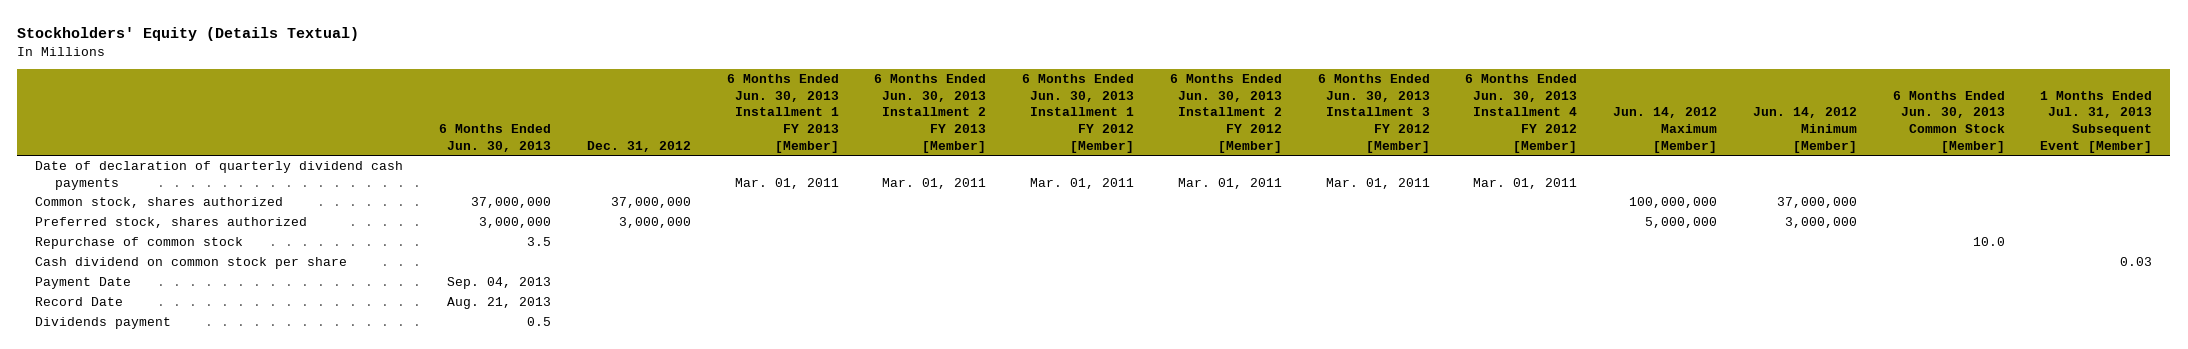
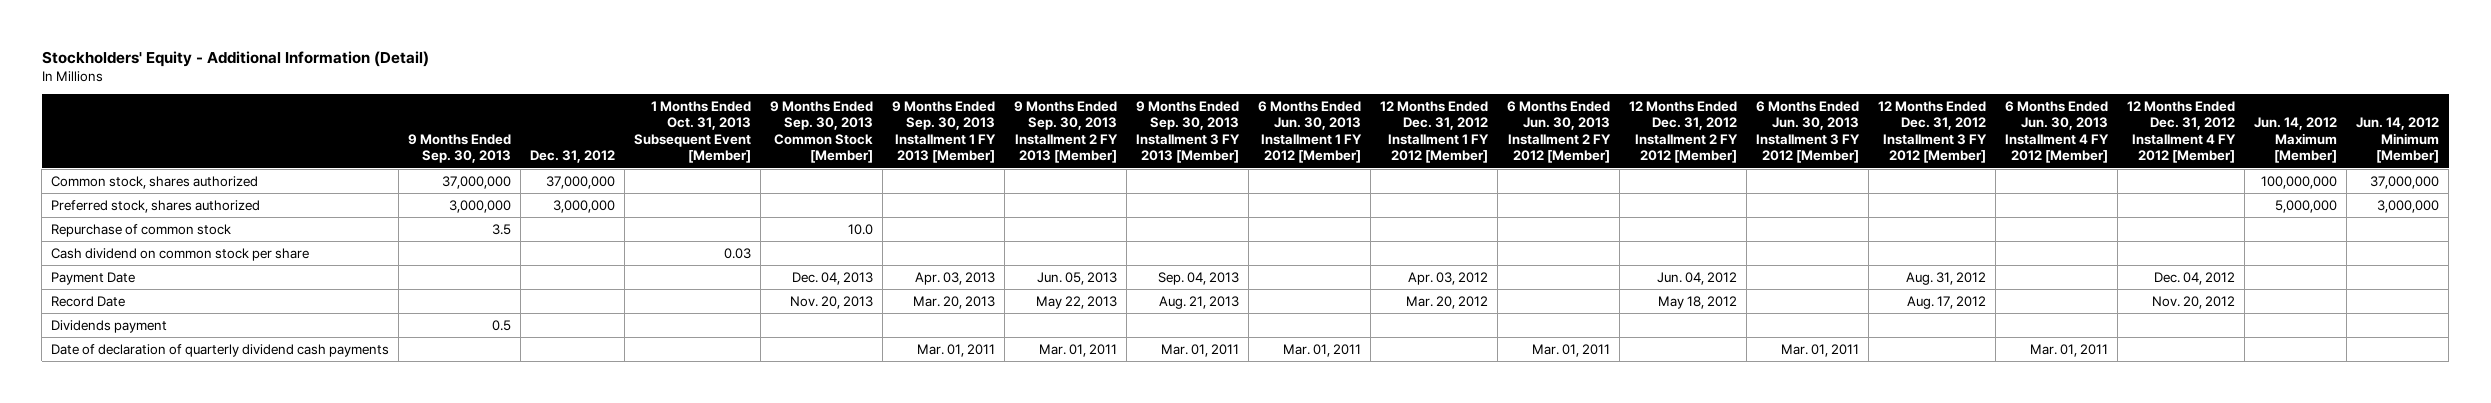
- Stockholders' Equity (Details Textual)
+ Stockholders' Equity - Additional Information (Detail)
- | 6 Months Ended Jun. 30, 2013 | Dec. 31, 2012 | 6 Months Ended Jun. 30, 2013 Installment 1 FY 2013 [Member] | 6 Months Ended Jun. 30, 2013 Installment 2 FY 2013 [Member] | 6 Months Ended Jun. 30, 2013 Installment 1 FY 2012 [Member] | 6 Months Ended Jun. 30, 2013 Installment 2 FY 2012 [Member] | 6 Months Ended Jun. 30, 2013 Installment 3 FY 2012 [Member] | 6 Months Ended Jun. 30, 2013 Installment 4 FY 2012 [Member] | Jun. 14, 2012 Maximum [Member] | Jun. 14, 2012 Minimum [Member] | 6 Months Ended Jun. 30, 2013 Common Stock [Member] | 1 Months Ended Jul. 31, 2013 Subsequent Event [Member]
+ | 9 Months Ended Sep. 30, 2013 | Dec. 31, 2012 | 1 Months Ended Oct. 31, 2013 Subsequent Event [Member] | 9 Months Ended Sep. 30, 2013 Common Stock [Member] | 9 Months Ended Sep. 30, 2013 Installment 1 FY 2013 [Member] | 9 Months Ended Sep. 30, 2013 Installment 2 FY 2013 [Member] | 9 Months Ended Sep. 30, 2013 Installment 3 FY 2013 [Member] | 6 Months Ended Jun. 30, 2013 Installment 1 FY 2012 [Member] | 12 Months Ended Dec. 31, 2012 Installment 1 FY 2012 [Member] | 6 Months Ended Jun. 30, 2013 Installment 2 FY 2012 [Member] | 12 Months Ended Dec. 31, 2012 Installment 2 FY 2012 [Member] | 6 Months Ended Jun. 30, 2013 Installment 3 FY 2012 [Member] | 12 Months Ended Dec. 31, 2012 Installment 3 FY 2012 [Member] | 6 Months Ended Jun. 30, 2013 Installment 4 FY 2012 [Member] | 12 Months Ended Dec. 31, 2012 Installment 4 FY 2012 [Member] | Jun. 14, 2012 Maximum [Member] | Jun. 14, 2012 Minimum [Member]
moved down: Date of declaration of quarterly dividend cash payments | | | | | Mar. 01, 2011 | Mar. 01, 2011 | Mar. 01, 2011 | Mar. 01, 2011 | | Mar. 01, 2011 | | Mar. 01, 2011 | | Mar. 01, 2011 | | |

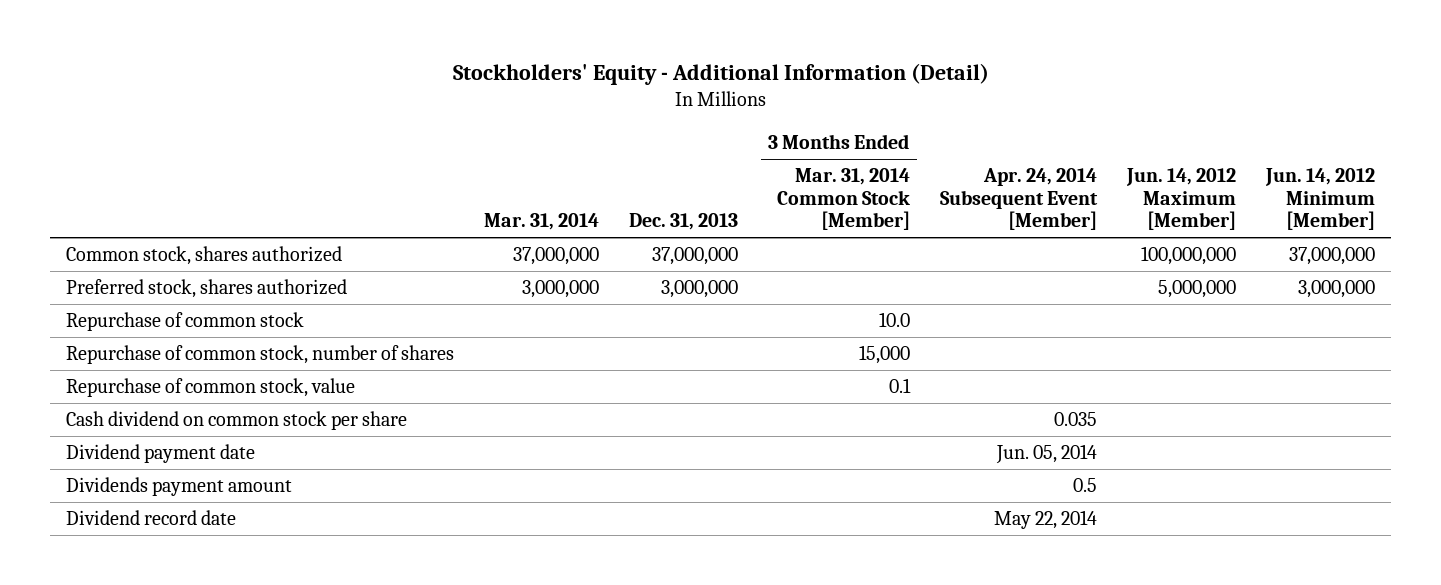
- | 9 Months Ended Sep. 30, 2013 | Dec. 31, 2012 | 1 Months Ended Oct. 31, 2013 Subsequent Event [Member] | 9 Months Ended Sep. 30, 2013 Common Stock [Member] | 9 Months Ended Sep. 30, 2013 Installment 1 FY 2013 [Member] | 9 Months Ended Sep. 30, 2013 Installment 2 FY 2013 [Member] | 9 Months Ended Sep. 30, 2013 Installment 3 FY 2013 [Member] | 6 Months Ended Jun. 30, 2013 Installment 1 FY 2012 [Member] | 12 Months Ended Dec. 31, 2012 Installment 1 FY 2012 [Member] | 6 Months Ended Jun. 30, 2013 Installment 2 FY 2012 [Member] | 12 Months Ended Dec. 31, 2012 Installment 2 FY 2012 [Member] | 6 Months Ended Jun. 30, 2013 Installment 3 FY 2012 [Member] | 12 Months Ended Dec. 31, 2012 Installment 3 FY 2012 [Member] | 6 Months Ended Jun. 30, 2013 Installment 4 FY 2012 [Member] | 12 Months Ended Dec. 31, 2012 Installment 4 FY 2012 [Member] | Jun. 14, 2012 Maximum [Member] | Jun. 14, 2012 Minimum [Member]
+ | Mar. 31, 2014 | Dec. 31, 2013 | 3 Months Ended Mar. 31, 2014 Common Stock [Member] | Apr. 24, 2014 Subsequent Event [Member] | Jun. 14, 2012 Maximum [Member] | Jun. 14, 2012 Minimum [Member]
+ Repurchase of common stock, number of shares | | | 15,000 | | |
+ Repurchase of common stock, value | | | 0.1 | | |
- Payment Date | | | | Dec. 04, 2013 | Apr. 03, 2013 | Jun. 05, 2013 | Sep. 04, 2013 | | Apr. 03, 2012 | | Jun. 04, 2012 | | Aug. 31, 2012 | | Dec. 04, 2012 | |
- Record Date | | | | Nov. 20, 2013 | Mar. 20, 2013 | May 22, 2013 | Aug. 21, 2013 | | Mar. 20, 2012 | | May 18, 2012 | | Aug. 17, 2012 | | Nov. 20, 2012 | |
- Dividends payment | 0.5 | | | | | | | | | | | | | | | |
- Date of declaration of quarterly dividend cash payments | | | | | Mar. 01, 2011 | Mar. 01, 2011 | Mar. 01, 2011 | Mar. 01, 2011 | | Mar. 01, 2011 | | Mar. 01, 2011 | | Mar. 01, 2011 | | |
+ Dividend payment date | | | | Jun. 05, 2014 | |
+ Dividends payment amount | | | | 0.5 | |
+ Dividend record date | | | | May 22, 2014 | |

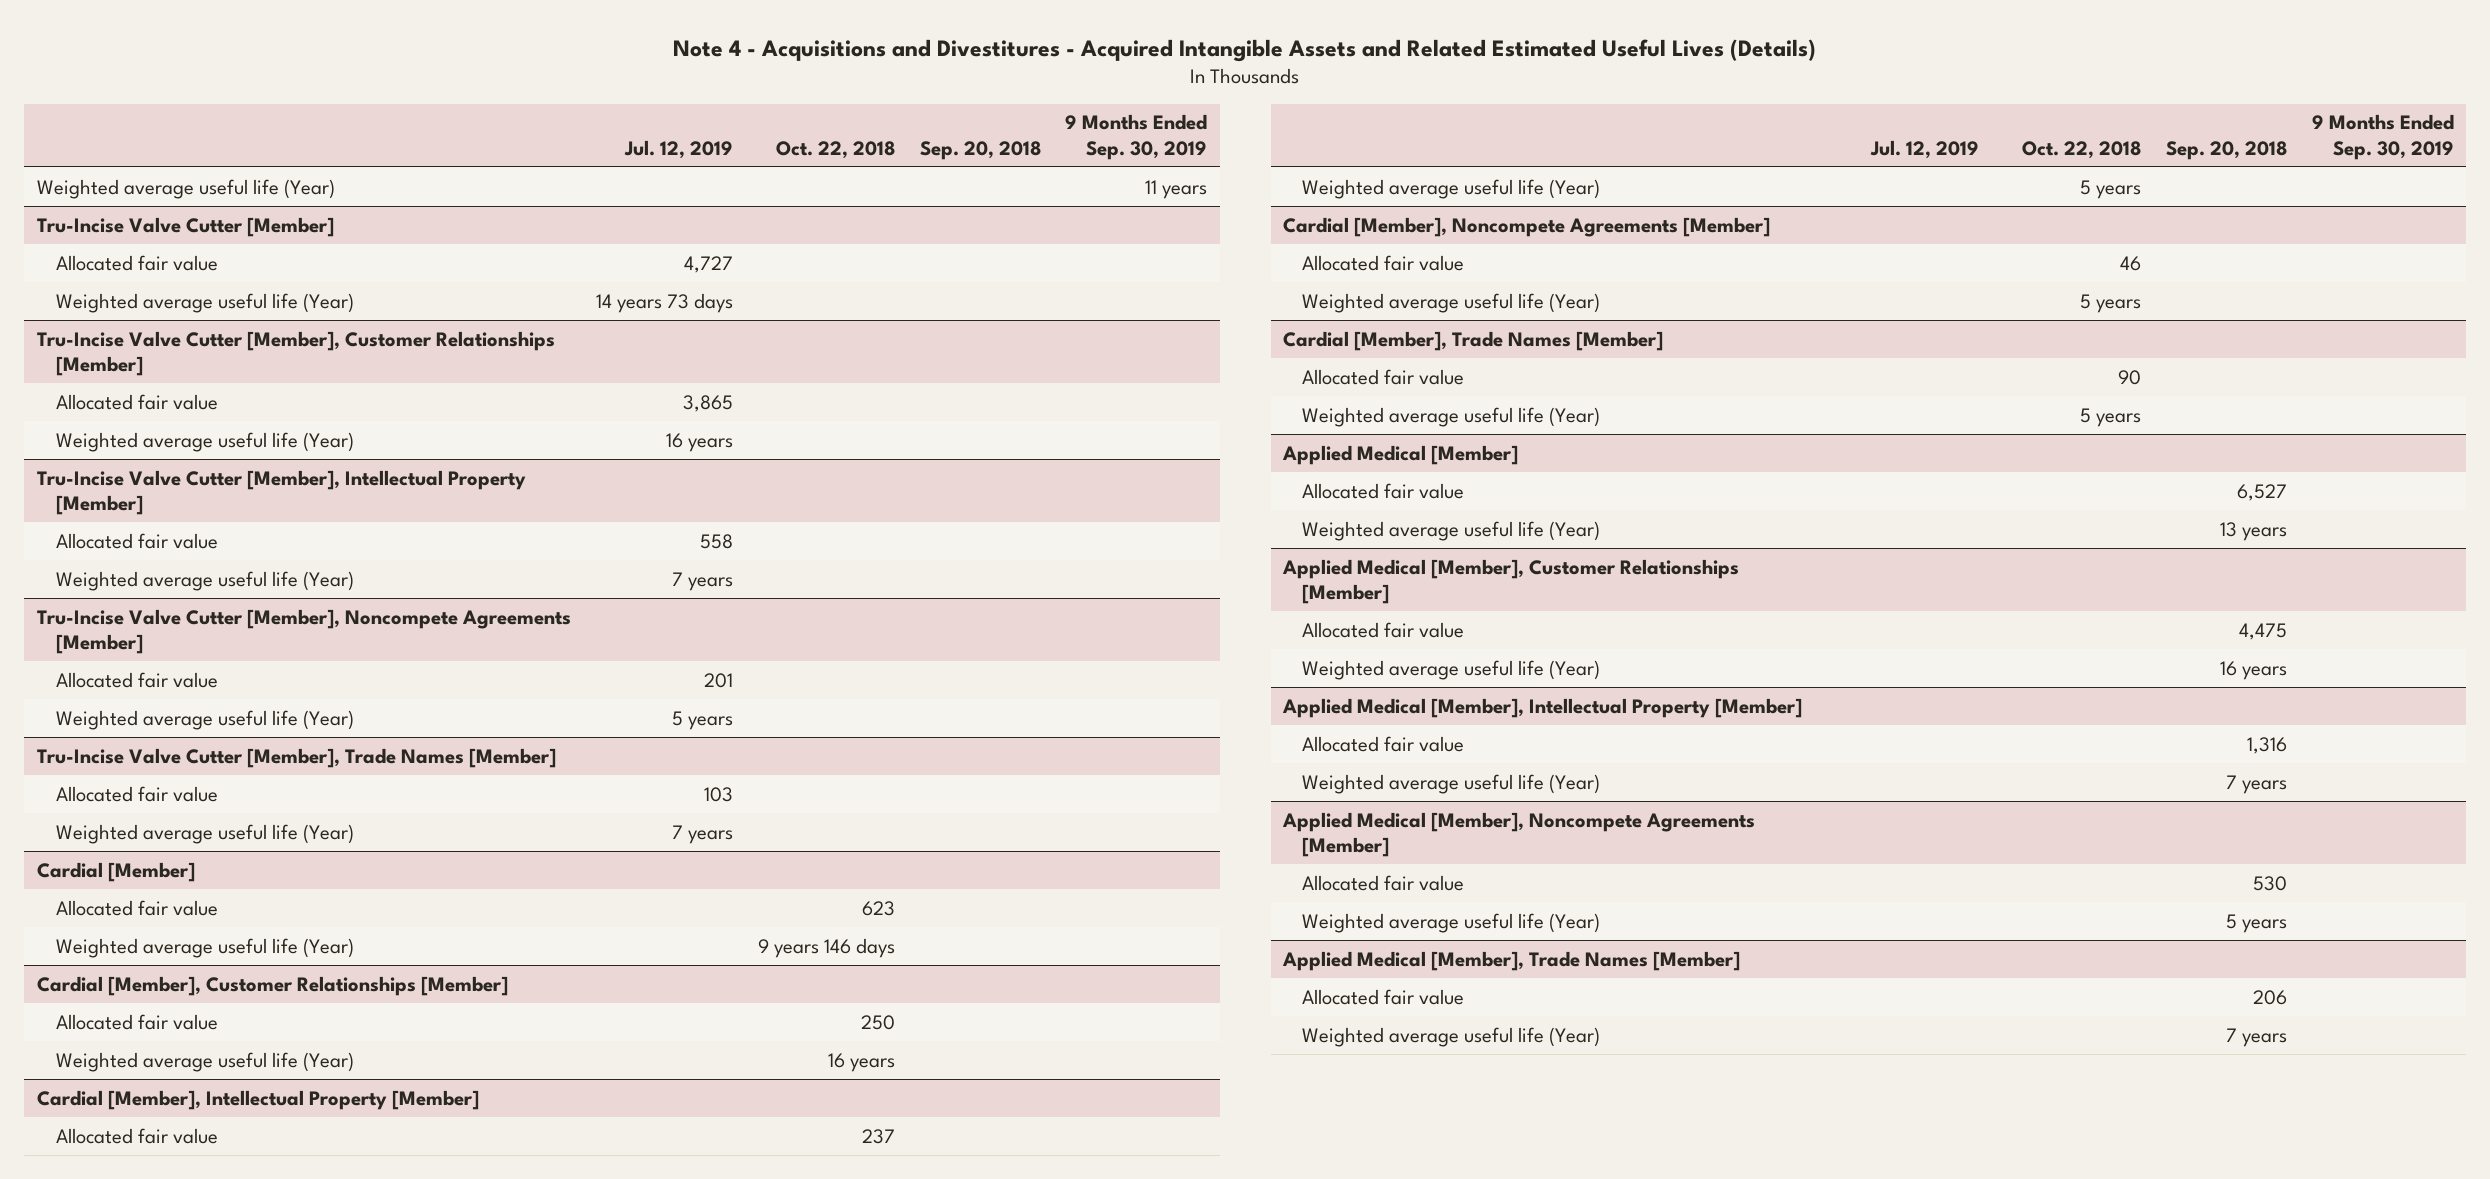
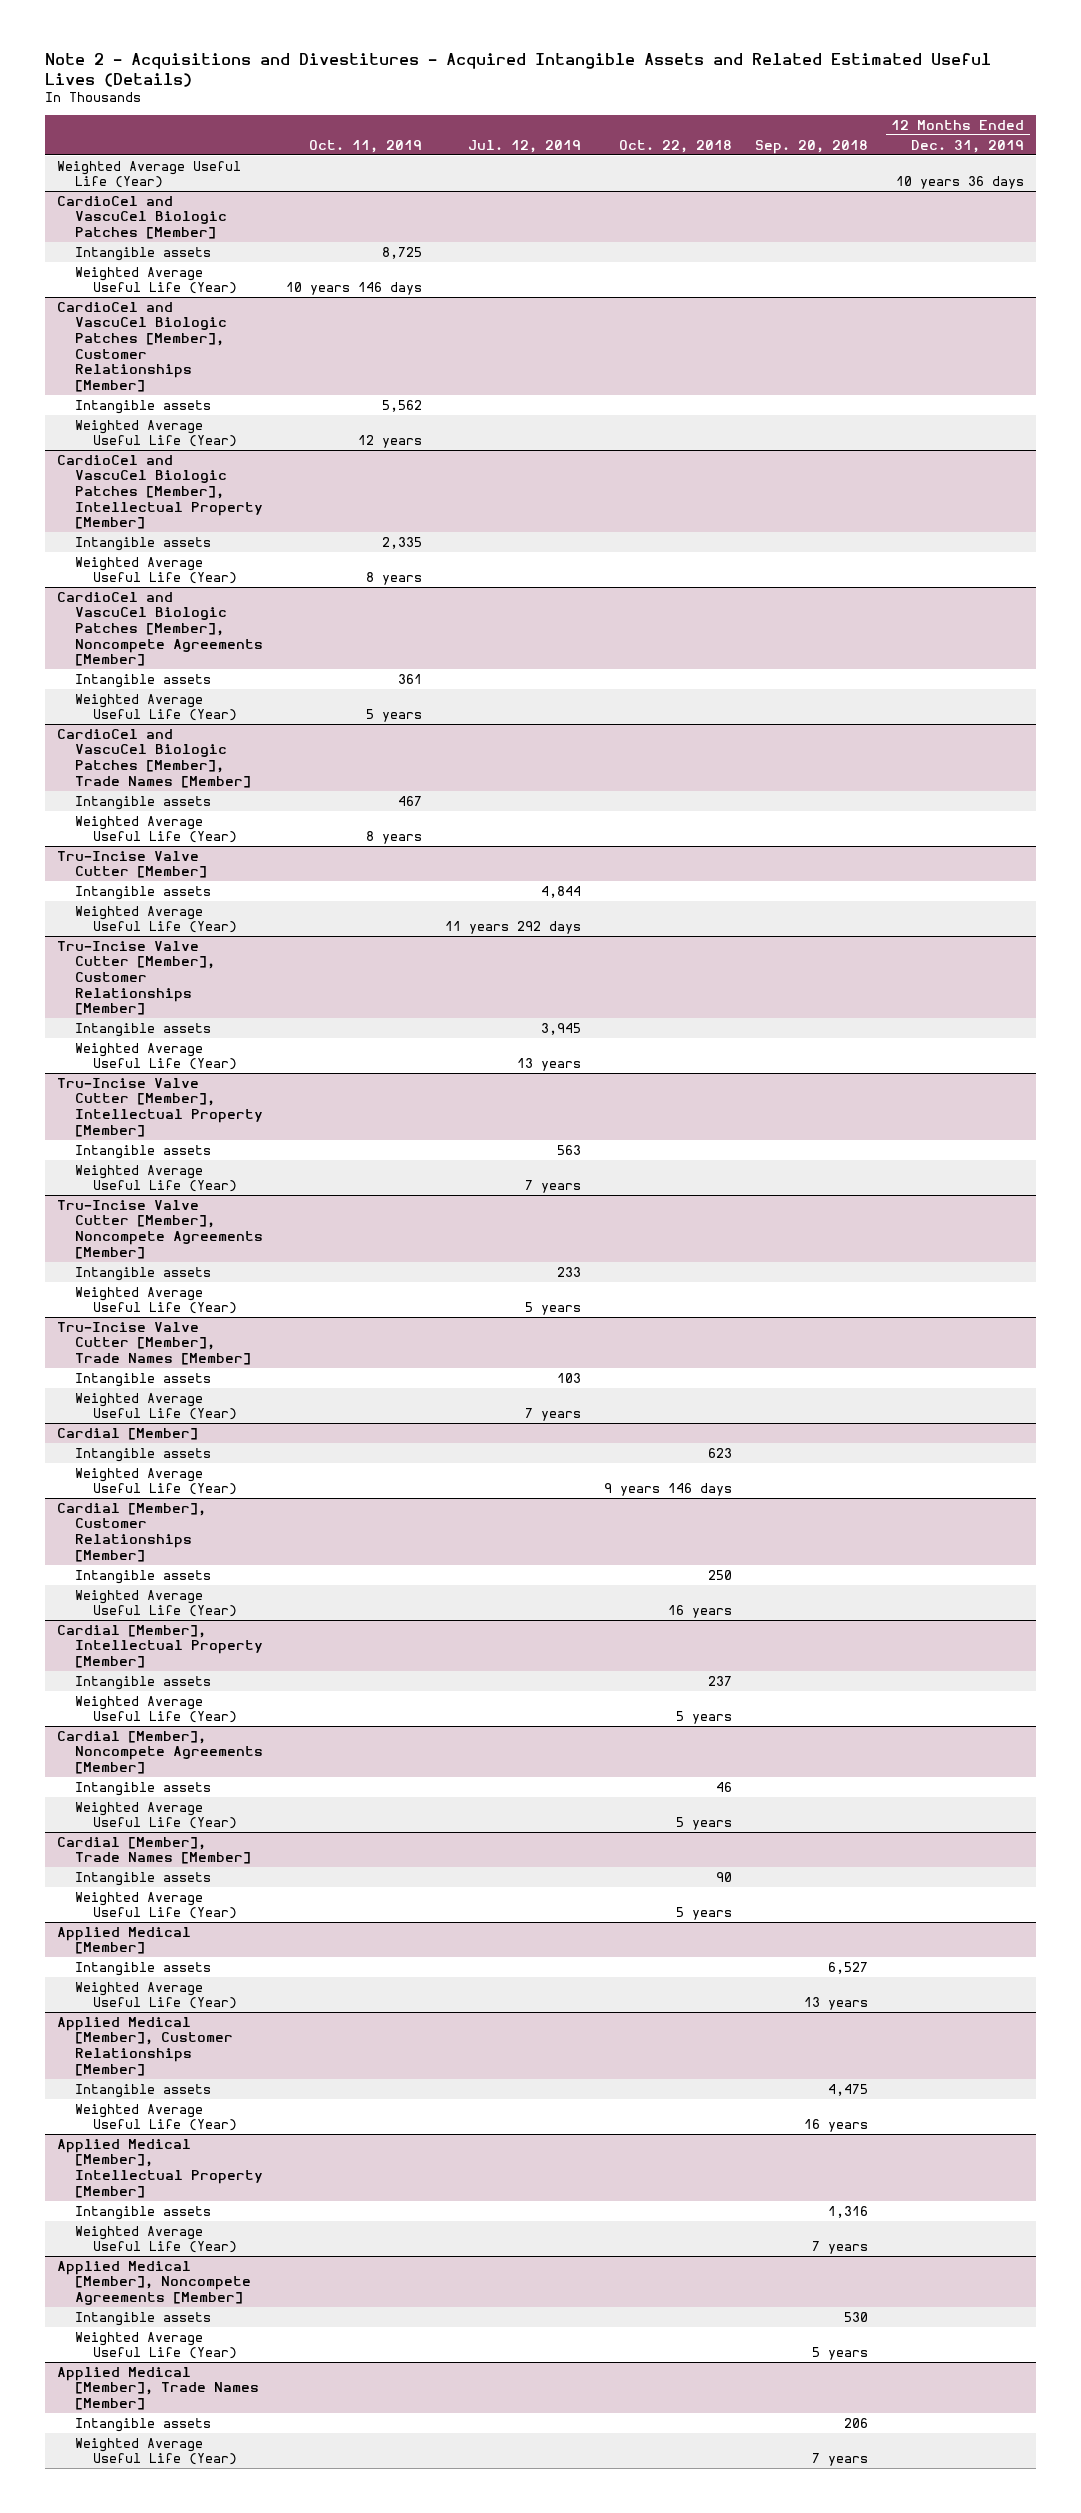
- Note 4 - Acquisitions and Divestitures - Acquired Intangible Assets and Related Estimated Useful Lives (Details)
+ Note 2 - Acquisitions and Divestitures - Acquired Intangible Assets and Related Estimated Useful Lives (Details)
- | Jul. 12, 2019 | Oct. 22, 2018 | Sep. 20, 2018 | 9 Months Ended Sep. 30, 2019
+ | Oct. 11, 2019 | Jul. 12, 2019 | Oct. 22, 2018 | Sep. 20, 2018 | 12 Months Ended Dec. 31, 2019
- Weighted average useful life (Year) | | | | 11 years
+ Weighted Average Useful Life (Year) | | | | | 10 years 36 days
+ CardioCel and VascuCel Biologic Patches [Member]
+ Intangible assets | 8,725 | | | |
+ Weighted Average Useful Life (Year) | 10 years 146 days | | | |
+ CardioCel and VascuCel Biologic Patches [Member], Customer Relationships [Member]
+ Intangible assets | 5,562 | | | |
+ Weighted Average Useful Life (Year) | 12 years | | | |
+ CardioCel and VascuCel Biologic Patches [Member], Intellectual Property [Member]
+ Intangible assets | 2,335 | | | |
+ Weighted Average Useful Life (Year) | 8 years | | | |
+ CardioCel and VascuCel Biologic Patches [Member], Noncompete Agreements [Member]
+ Intangible assets | 361 | | | |
+ Weighted Average Useful Life (Year) | 5 years | | | |
+ CardioCel and VascuCel Biologic Patches [Member], Trade Names [Member]
+ Intangible assets | 467 | | | |
+ Weighted Average Useful Life (Year) | 8 years | | | |
@ Tru-Incise Valve Cutter [Member]
- Allocated fair value | 4,727 | | |
- Weighted average useful life (Year) | 14 years 73 days | | |
+ Intangible assets | | 4,844 | | |
+ Weighted Average Useful Life (Year) | | 11 years 292 days | | |
@ Tru-Incise Valve Cutter [Member], Customer Relationships [Member]
- Allocated fair value | 3,865 | | |
- Weighted average useful life (Year) | 16 years | | |
+ Intangible assets | | 3,945 | | |
+ Weighted Average Useful Life (Year) | | 13 years | | |
@ Tru-Incise Valve Cutter [Member], Intellectual Property [Member]
- Allocated fair value | 558 | | |
- Weighted average useful life (Year) | 7 years | | |
+ Intangible assets | | 563 | | |
+ Weighted Average Useful Life (Year) | | 7 years | | |
@ Tru-Incise Valve Cutter [Member], Noncompete Agreements [Member]
- Allocated fair value | 201 | | |
- Weighted average useful life (Year) | 5 years | | |
+ Intangible assets | | 233 | | |
+ Weighted Average Useful Life (Year) | | 5 years | | |
@ Tru-Incise Valve Cutter [Member], Trade Names [Member]
- Allocated fair value | 103 | | |
- Weighted average useful life (Year) | 7 years | | |
+ Intangible assets | | 103 | | |
+ Weighted Average Useful Life (Year) | | 7 years | | |
@ Cardial [Member]
- Allocated fair value | | 623 | |
- Weighted average useful life (Year) | | 9 years 146 days | |
+ Intangible assets | | | 623 | |
+ Weighted Average Useful Life (Year) | | | 9 years 146 days | |
@ Cardial [Member], Customer Relationships [Member]
- Allocated fair value | | 250 | |
- Weighted average useful life (Year) | | 16 years | |
+ Intangible assets | | | 250 | |
+ Weighted Average Useful Life (Year) | | | 16 years | |
@ Cardial [Member], Intellectual Property [Member]
- Allocated fair value | | 237 | |
- Weighted average useful life (Year) | | 5 years | |
+ Intangible assets | | | 237 | |
+ Weighted Average Useful Life (Year) | | | 5 years | |
@ Cardial [Member], Noncompete Agreements [Member]
- Allocated fair value | | 46 | |
- Weighted average useful life (Year) | | 5 years | |
+ Intangible assets | | | 46 | |
+ Weighted Average Useful Life (Year) | | | 5 years | |
@ Cardial [Member], Trade Names [Member]
- Allocated fair value | | 90 | |
- Weighted average useful life (Year) | | 5 years | |
+ Intangible assets | | | 90 | |
+ Weighted Average Useful Life (Year) | | | 5 years | |
@ Applied Medical [Member]
- Allocated fair value | | | 6,527 |
- Weighted average useful life (Year) | | | 13 years |
+ Intangible assets | | | | 6,527 |
+ Weighted Average Useful Life (Year) | | | | 13 years |
@ Applied Medical [Member], Customer Relationships [Member]
- Allocated fair value | | | 4,475 |
- Weighted average useful life (Year) | | | 16 years |
+ Intangible assets | | | | 4,475 |
+ Weighted Average Useful Life (Year) | | | | 16 years |
@ Applied Medical [Member], Intellectual Property [Member]
- Allocated fair value | | | 1,316 |
- Weighted average useful life (Year) | | | 7 years |
+ Intangible assets | | | | 1,316 |
+ Weighted Average Useful Life (Year) | | | | 7 years |
@ Applied Medical [Member], Noncompete Agreements [Member]
- Allocated fair value | | | 530 |
- Weighted average useful life (Year) | | | 5 years |
+ Intangible assets | | | | 530 |
+ Weighted Average Useful Life (Year) | | | | 5 years |
@ Applied Medical [Member], Trade Names [Member]
- Allocated fair value | | | 206 |
- Weighted average useful life (Year) | | | 7 years |
+ Intangible assets | | | | 206 |
+ Weighted Average Useful Life (Year) | | | | 7 years |

